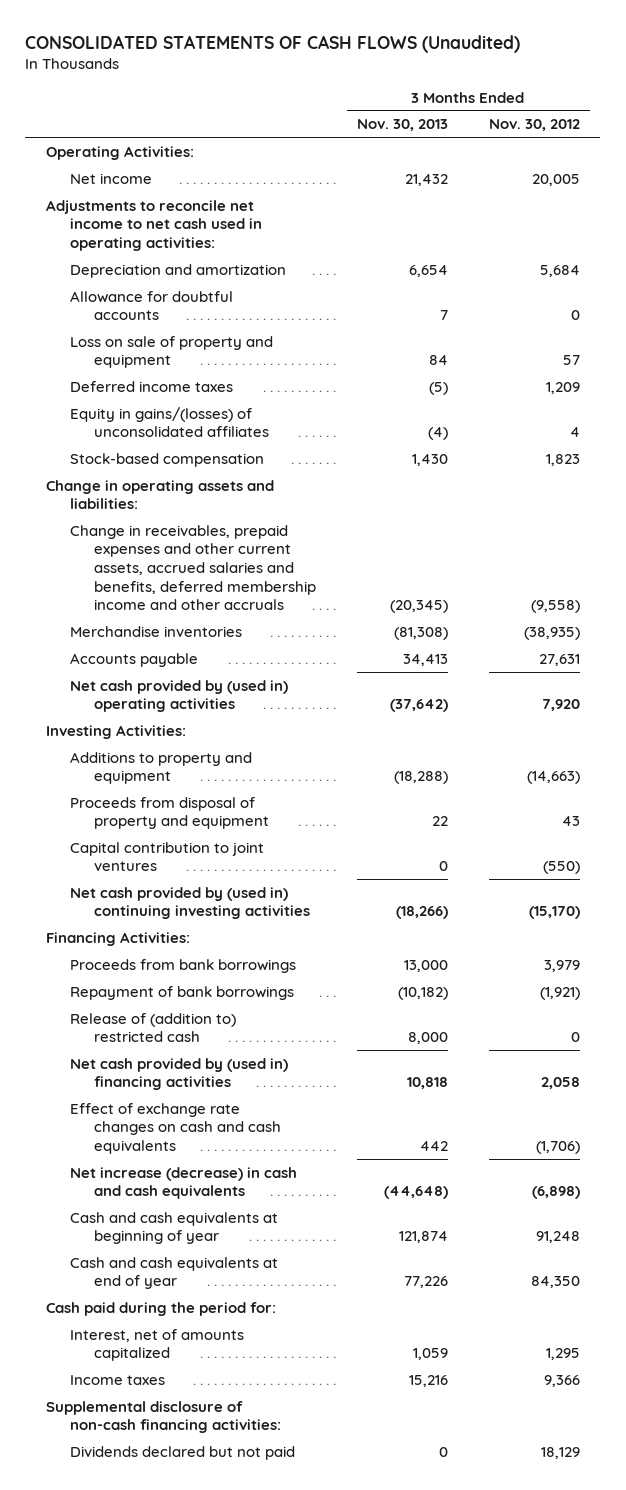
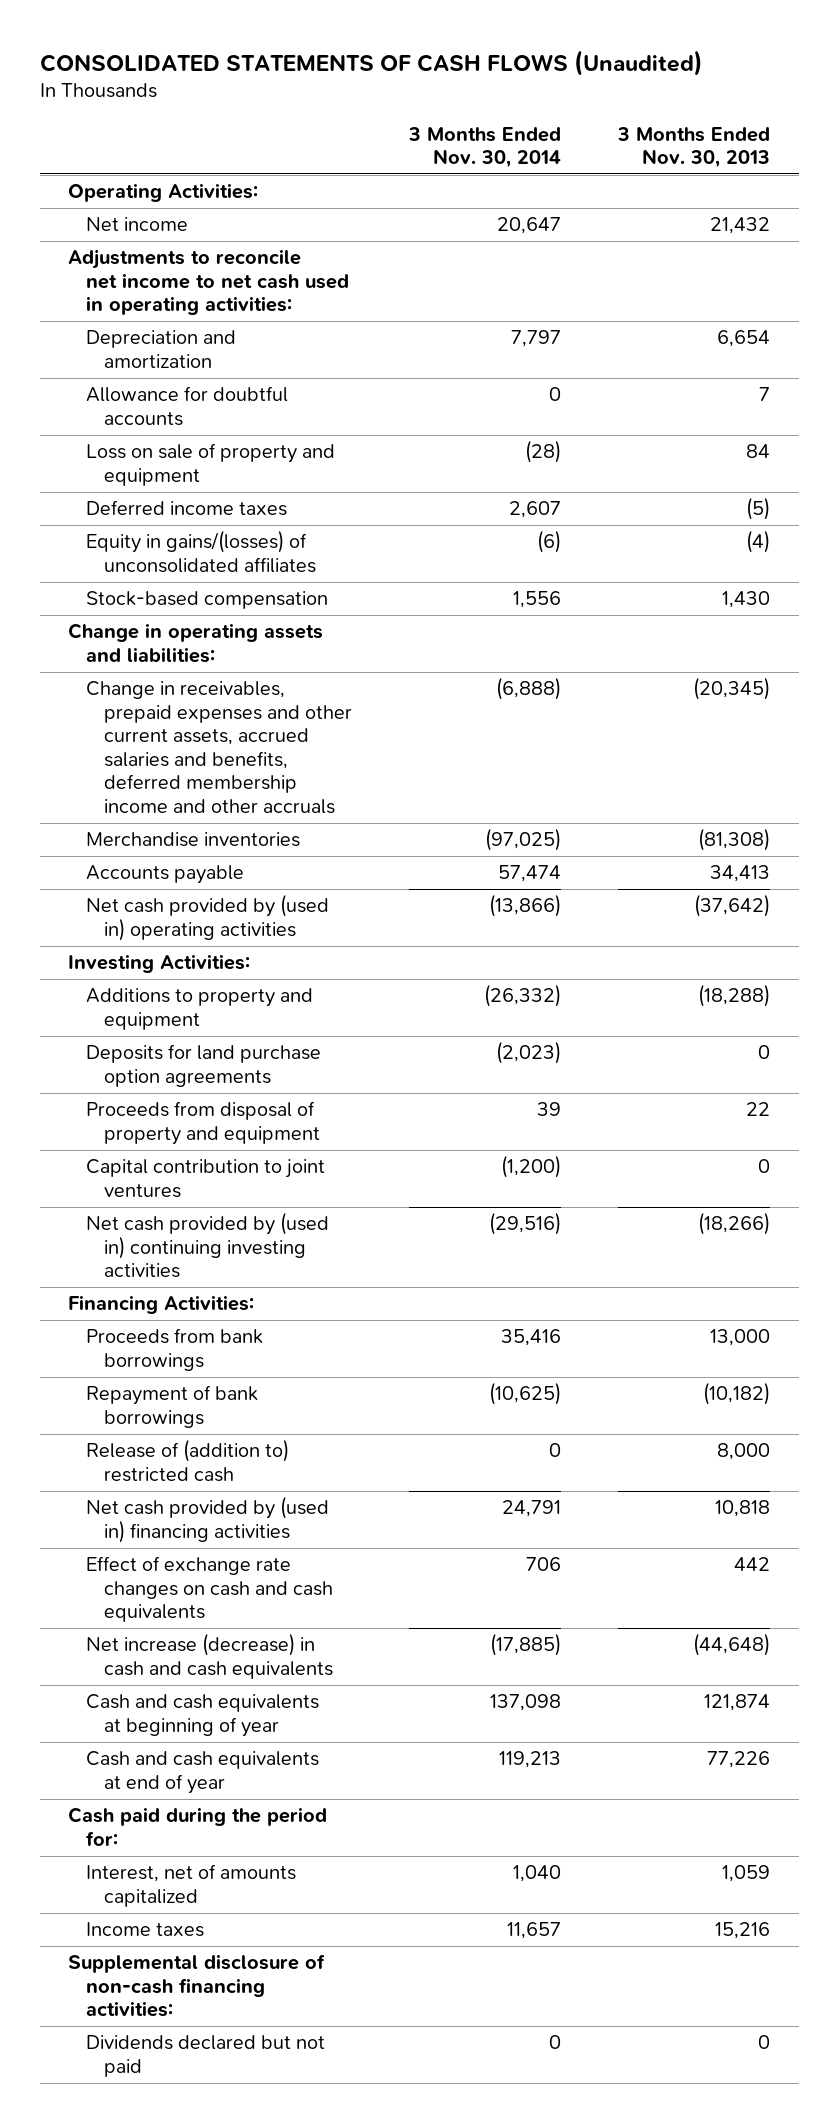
- | 3 Months Ended Nov. 30, 2013 | 3 Months Ended Nov. 30, 2012
+ | 3 Months Ended Nov. 30, 2014 | 3 Months Ended Nov. 30, 2013
+ Deposits for land purchase option agreements | (2,023) | 0

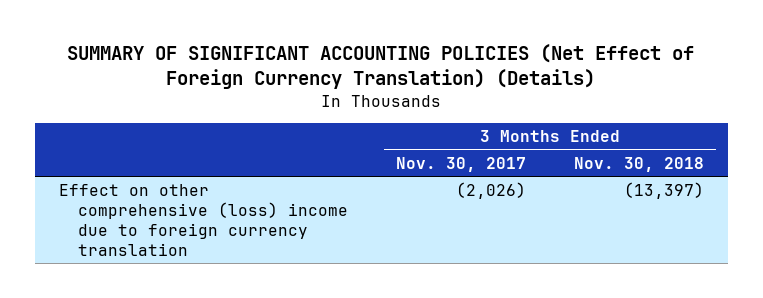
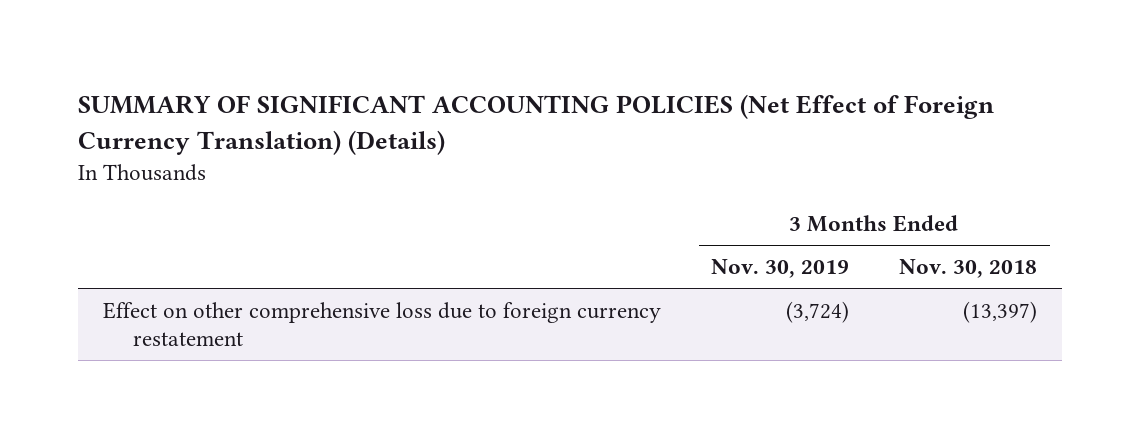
- | 3 Months Ended Nov. 30, 2017 | 3 Months Ended Nov. 30, 2018
+ | 3 Months Ended Nov. 30, 2019 | 3 Months Ended Nov. 30, 2018
- Effect on other comprehensive (loss) income due to foreign currency translation | (2,026) | (13,397)
+ Effect on other comprehensive loss due to foreign currency restatement | (3,724) | (13,397)

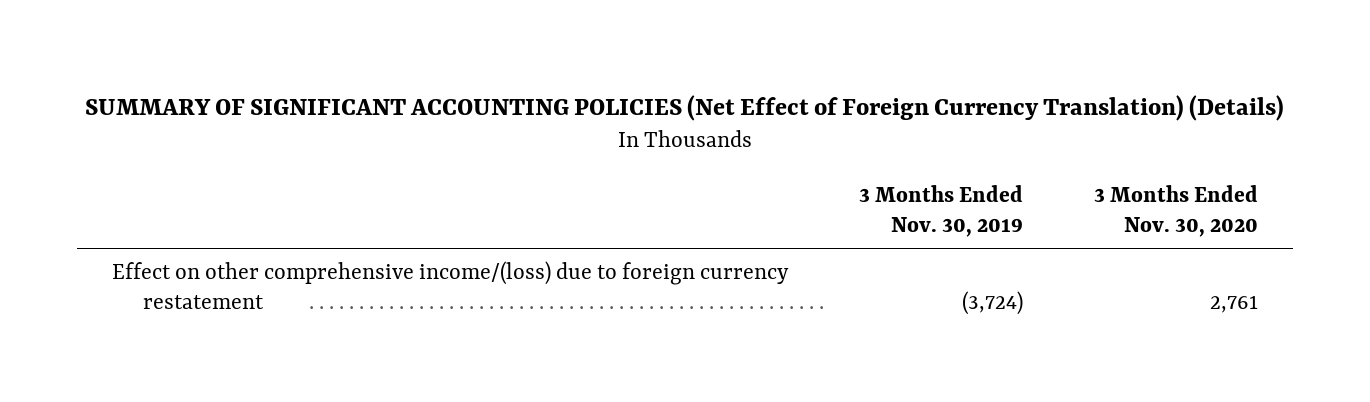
- | 3 Months Ended Nov. 30, 2019 | 3 Months Ended Nov. 30, 2018
+ | 3 Months Ended Nov. 30, 2019 | 3 Months Ended Nov. 30, 2020
- Effect on other comprehensive loss due to foreign currency restatement | (3,724) | (13,397)
+ Effect on other comprehensive income/(loss) due to foreign currency restatement | (3,724) | 2,761

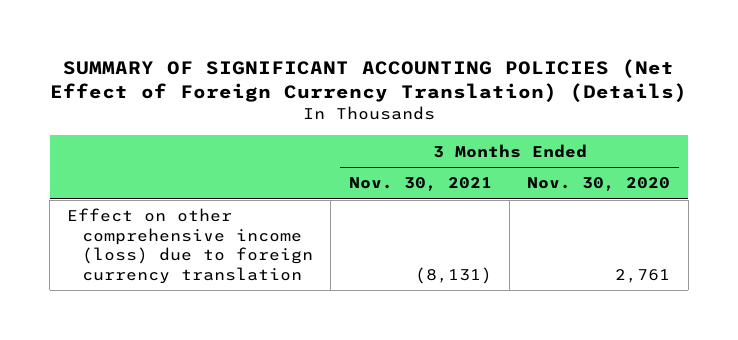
- | 3 Months Ended Nov. 30, 2019 | 3 Months Ended Nov. 30, 2020
+ | 3 Months Ended Nov. 30, 2021 | 3 Months Ended Nov. 30, 2020
- Effect on other comprehensive income/(loss) due to foreign currency restatement | (3,724) | 2,761
+ Effect on other comprehensive income (loss) due to foreign currency translation | (8,131) | 2,761

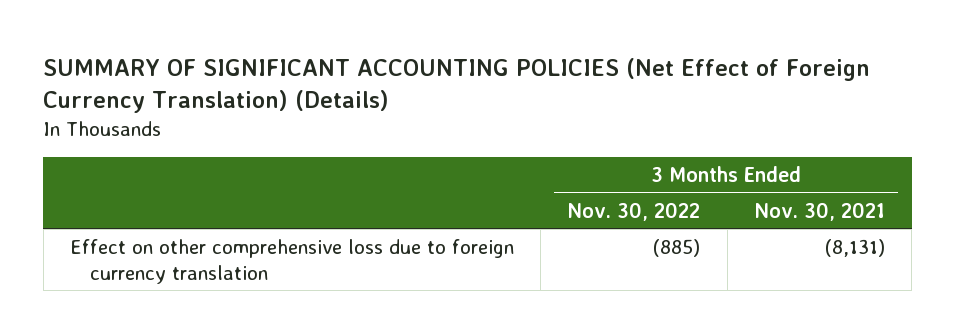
- | 3 Months Ended Nov. 30, 2021 | 3 Months Ended Nov. 30, 2020
+ | 3 Months Ended Nov. 30, 2022 | 3 Months Ended Nov. 30, 2021
- Effect on other comprehensive income (loss) due to foreign currency translation | (8,131) | 2,761
+ Effect on other comprehensive loss due to foreign currency translation | (885) | (8,131)

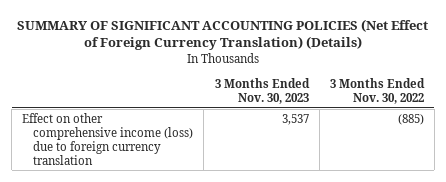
- | 3 Months Ended Nov. 30, 2022 | 3 Months Ended Nov. 30, 2021
+ | 3 Months Ended Nov. 30, 2023 | 3 Months Ended Nov. 30, 2022
- Effect on other comprehensive loss due to foreign currency translation | (885) | (8,131)
+ Effect on other comprehensive income (loss) due to foreign currency translation | 3,537 | (885)

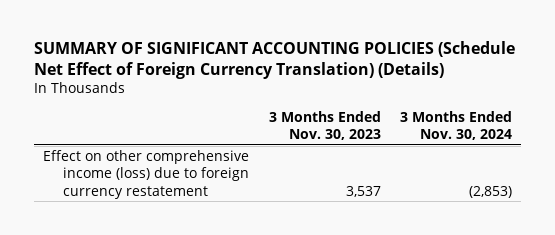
- SUMMARY OF SIGNIFICANT ACCOUNTING POLICIES (Net Effect of Foreign Currency Translation) (Details)
+ SUMMARY OF SIGNIFICANT ACCOUNTING POLICIES (Schedule Net Effect of Foreign Currency Translation) (Details)
- | 3 Months Ended Nov. 30, 2023 | 3 Months Ended Nov. 30, 2022
+ | 3 Months Ended Nov. 30, 2023 | 3 Months Ended Nov. 30, 2024
- Effect on other comprehensive income (loss) due to foreign currency translation | 3,537 | (885)
+ Effect on other comprehensive income (loss) due to foreign currency restatement | 3,537 | (2,853)

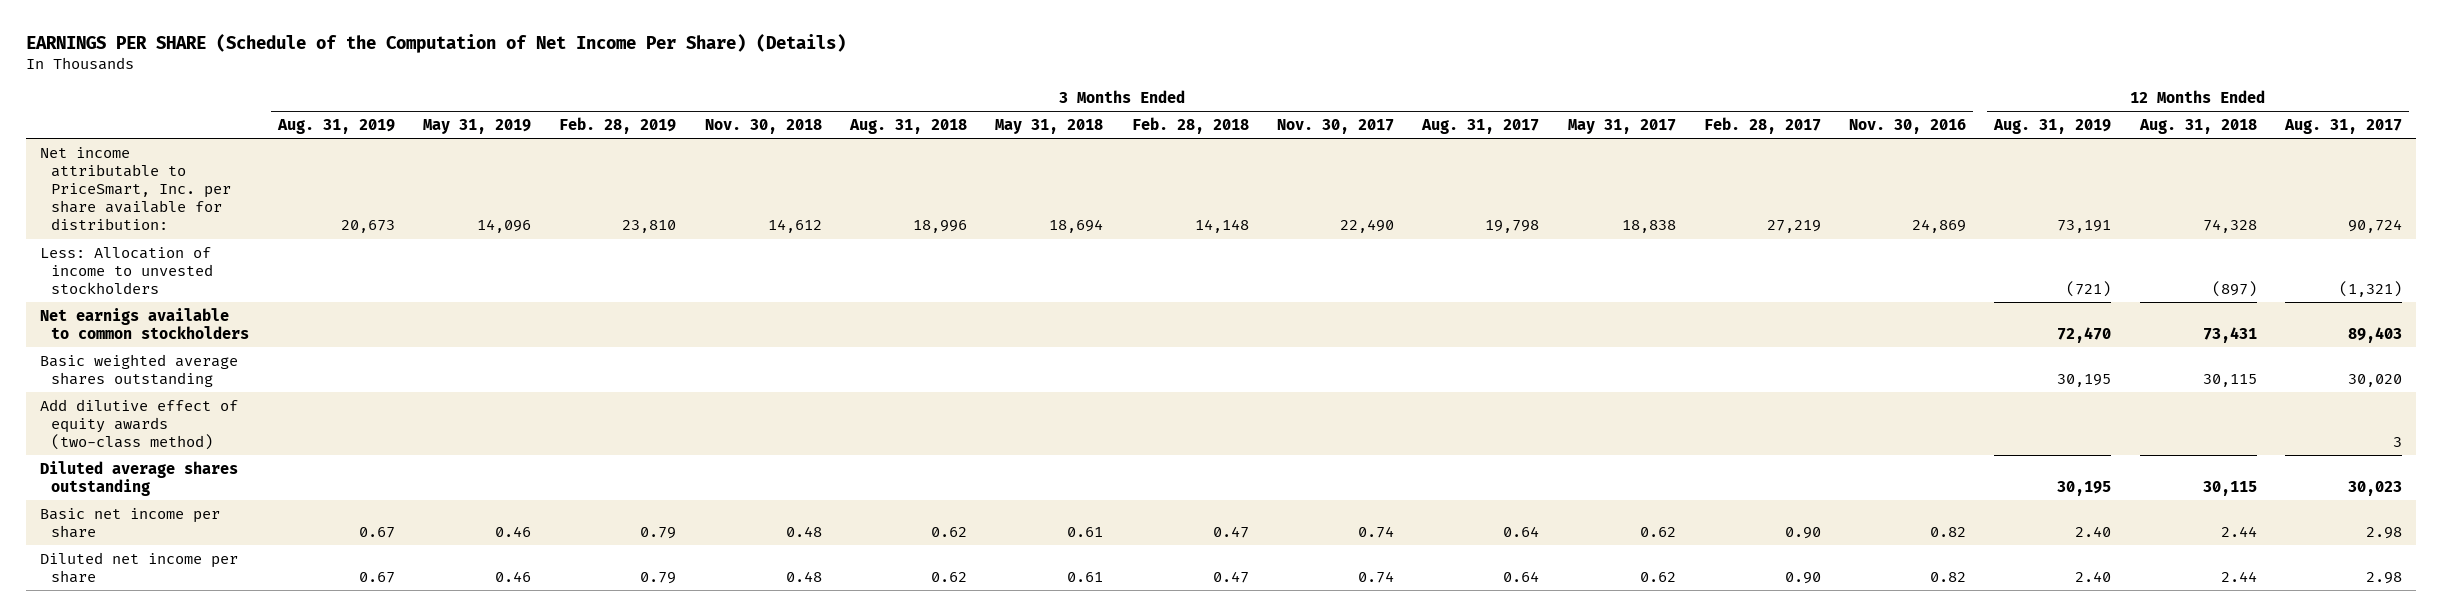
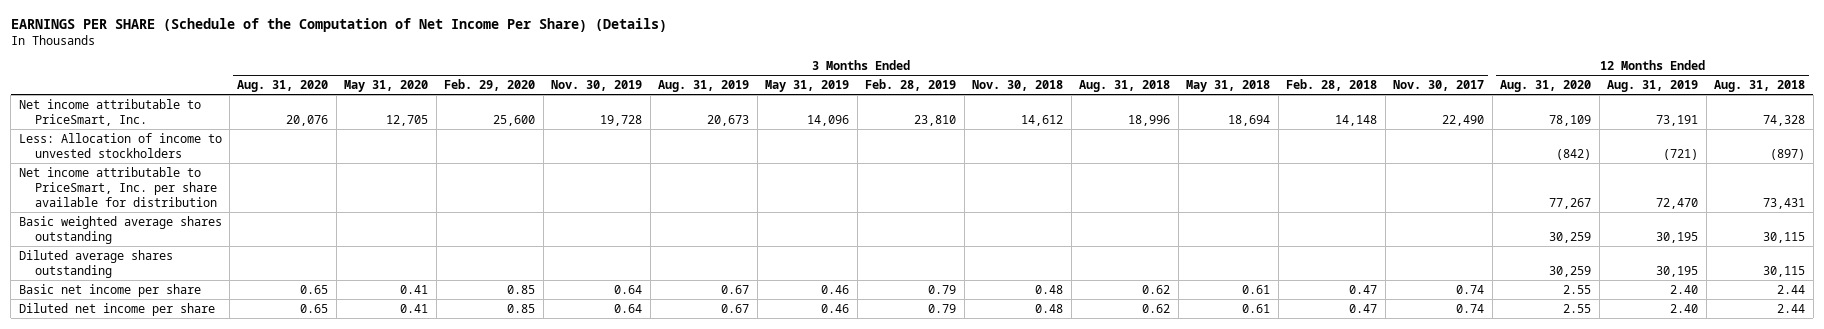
- | 3 Months Ended Aug. 31, 2019 | 3 Months Ended May 31, 2019 | 3 Months Ended Feb. 28, 2019 | 3 Months Ended Nov. 30, 2018 | 3 Months Ended Aug. 31, 2018 | 3 Months Ended May 31, 2018 | 3 Months Ended Feb. 28, 2018 | 3 Months Ended Nov. 30, 2017 | 3 Months Ended Aug. 31, 2017 | 3 Months Ended May 31, 2017 | 3 Months Ended Feb. 28, 2017 | 3 Months Ended Nov. 30, 2016 | 12 Months Ended Aug. 31, 2019 | 12 Months Ended Aug. 31, 2018 | 12 Months Ended Aug. 31, 2017
+ | 3 Months Ended Aug. 31, 2020 | 3 Months Ended May 31, 2020 | 3 Months Ended Feb. 29, 2020 | 3 Months Ended Nov. 30, 2019 | 3 Months Ended Aug. 31, 2019 | 3 Months Ended May 31, 2019 | 3 Months Ended Feb. 28, 2019 | 3 Months Ended Nov. 30, 2018 | 3 Months Ended Aug. 31, 2018 | 3 Months Ended May 31, 2018 | 3 Months Ended Feb. 28, 2018 | 3 Months Ended Nov. 30, 2017 | 12 Months Ended Aug. 31, 2020 | 12 Months Ended Aug. 31, 2019 | 12 Months Ended Aug. 31, 2018
- Net income attributable to PriceSmart, Inc. per share available for distribution: | 20,673 | 14,096 | 23,810 | 14,612 | 18,996 | 18,694 | 14,148 | 22,490 | 19,798 | 18,838 | 27,219 | 24,869 | 73,191 | 74,328 | 90,724
+ Net income attributable to PriceSmart, Inc. | 20,076 | 12,705 | 25,600 | 19,728 | 20,673 | 14,096 | 23,810 | 14,612 | 18,996 | 18,694 | 14,148 | 22,490 | 78,109 | 73,191 | 74,328
- Net earnigs available to common stockholders | | | | | | | | | | | | | 72,470 | 73,431 | 89,403
+ Net income attributable to PriceSmart, Inc. per share available for distribution | | | | | | | | | | | | | 77,267 | 72,470 | 73,431
- Add dilutive effect of equity awards (two-class method) | | | | | | | | | | | | | | | 3

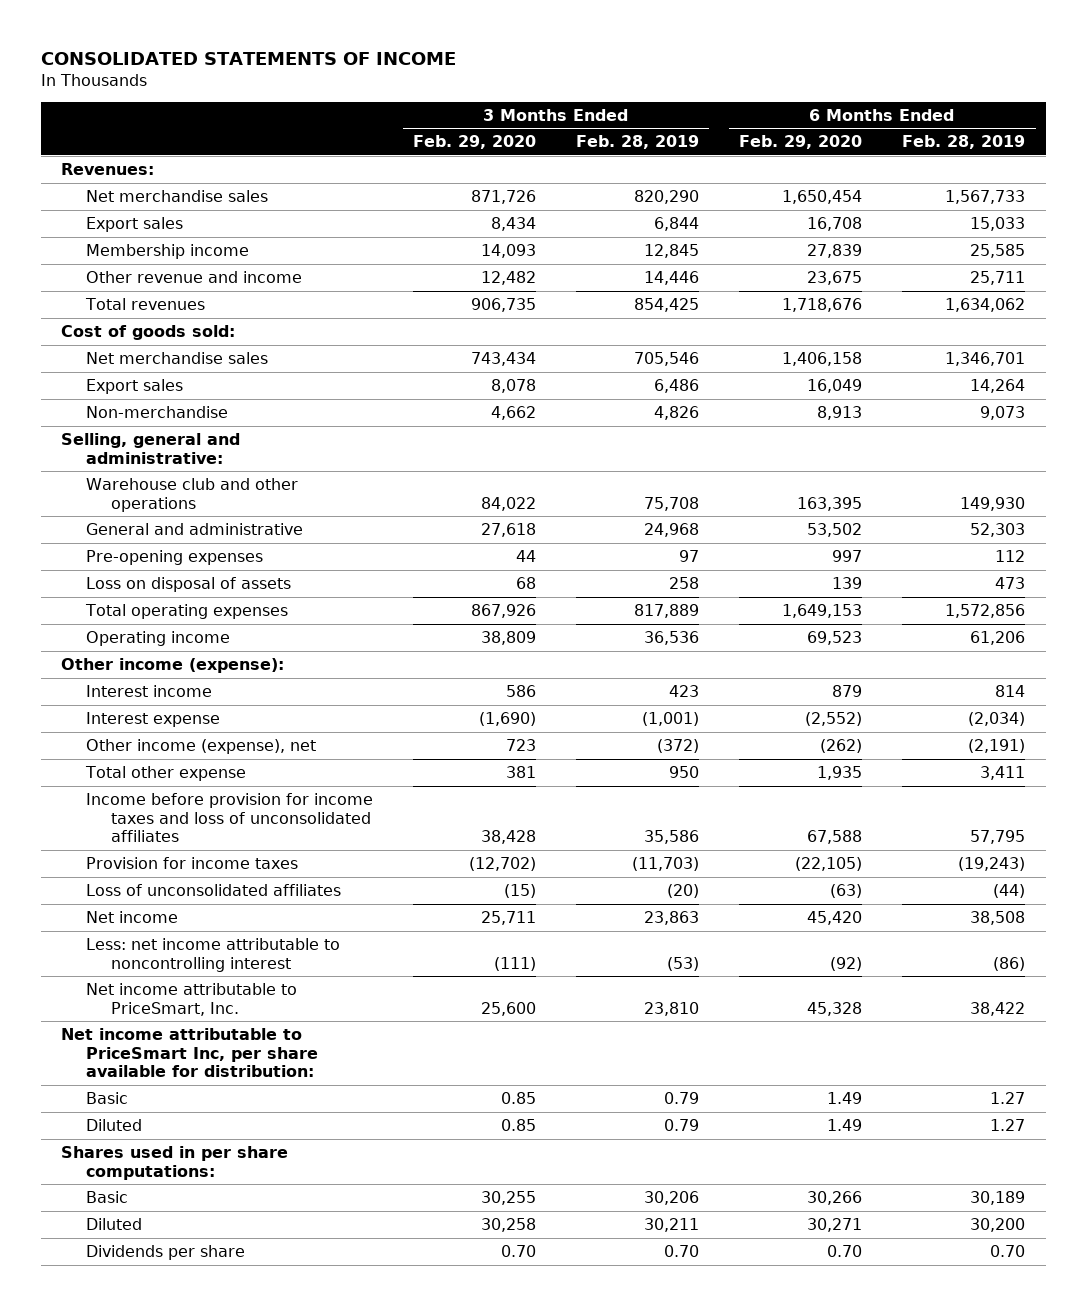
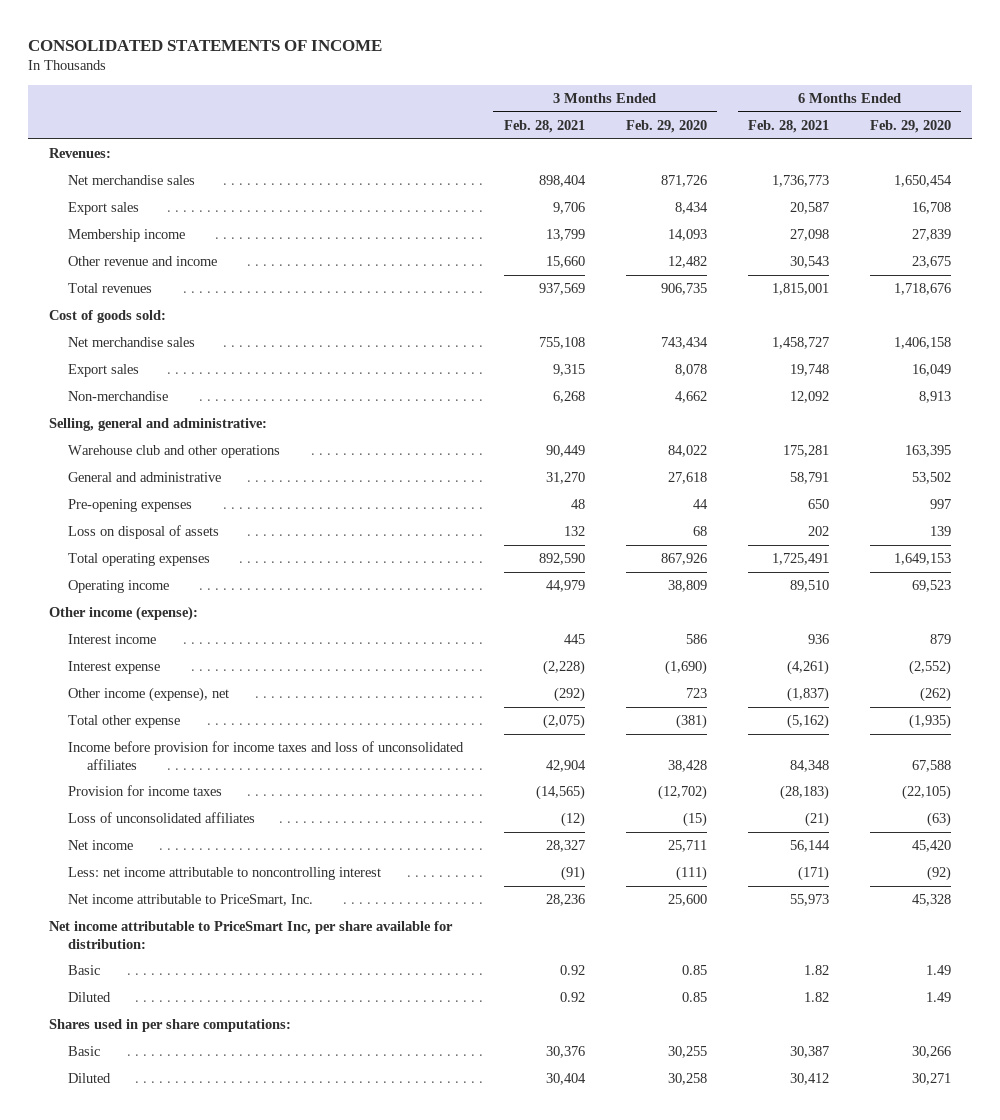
- | 3 Months Ended Feb. 29, 2020 | 3 Months Ended Feb. 28, 2019 | 6 Months Ended Feb. 29, 2020 | 6 Months Ended Feb. 28, 2019
+ | 3 Months Ended Feb. 28, 2021 | 3 Months Ended Feb. 29, 2020 | 6 Months Ended Feb. 28, 2021 | 6 Months Ended Feb. 29, 2020
- Total other expense | 381 | 950 | 1,935 | 3,411
+ Total other expense | (2,075) | (381) | (5,162) | (1,935)
- Dividends per share | 0.70 | 0.70 | 0.70 | 0.70

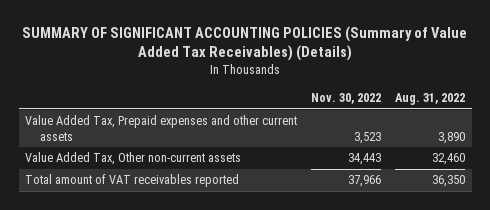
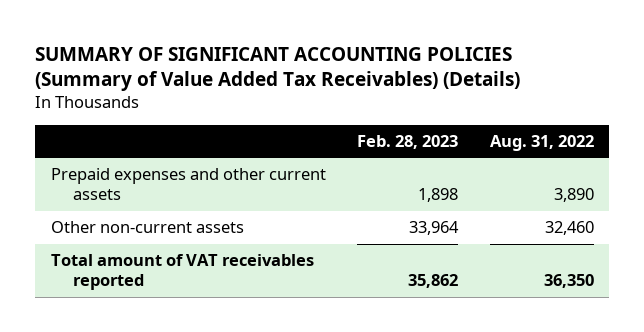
- | Nov. 30, 2022 | Aug. 31, 2022
+ | Feb. 28, 2023 | Aug. 31, 2022
- Value Added Tax, Prepaid expenses and other current assets | 3,523 | 3,890
- Value Added Tax, Other non-current assets | 34,443 | 32,460
+ Prepaid expenses and other current assets | 1,898 | 3,890
+ Other non-current assets | 33,964 | 32,460

